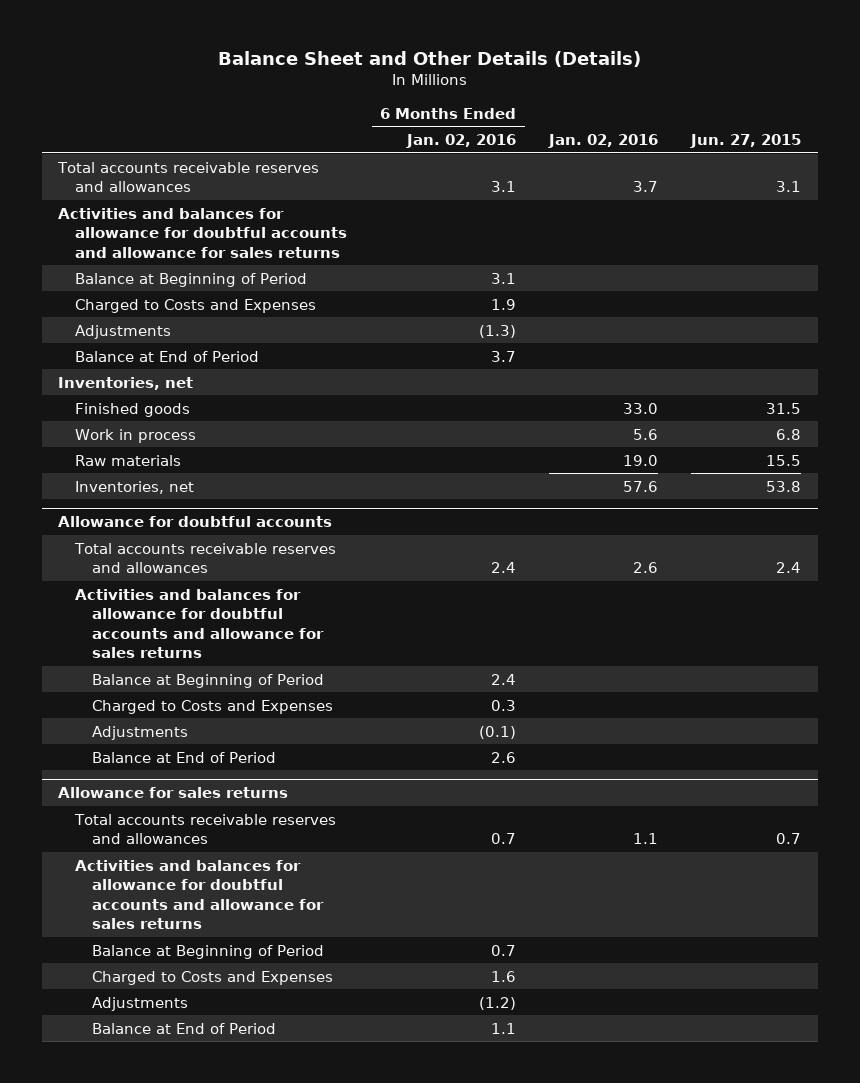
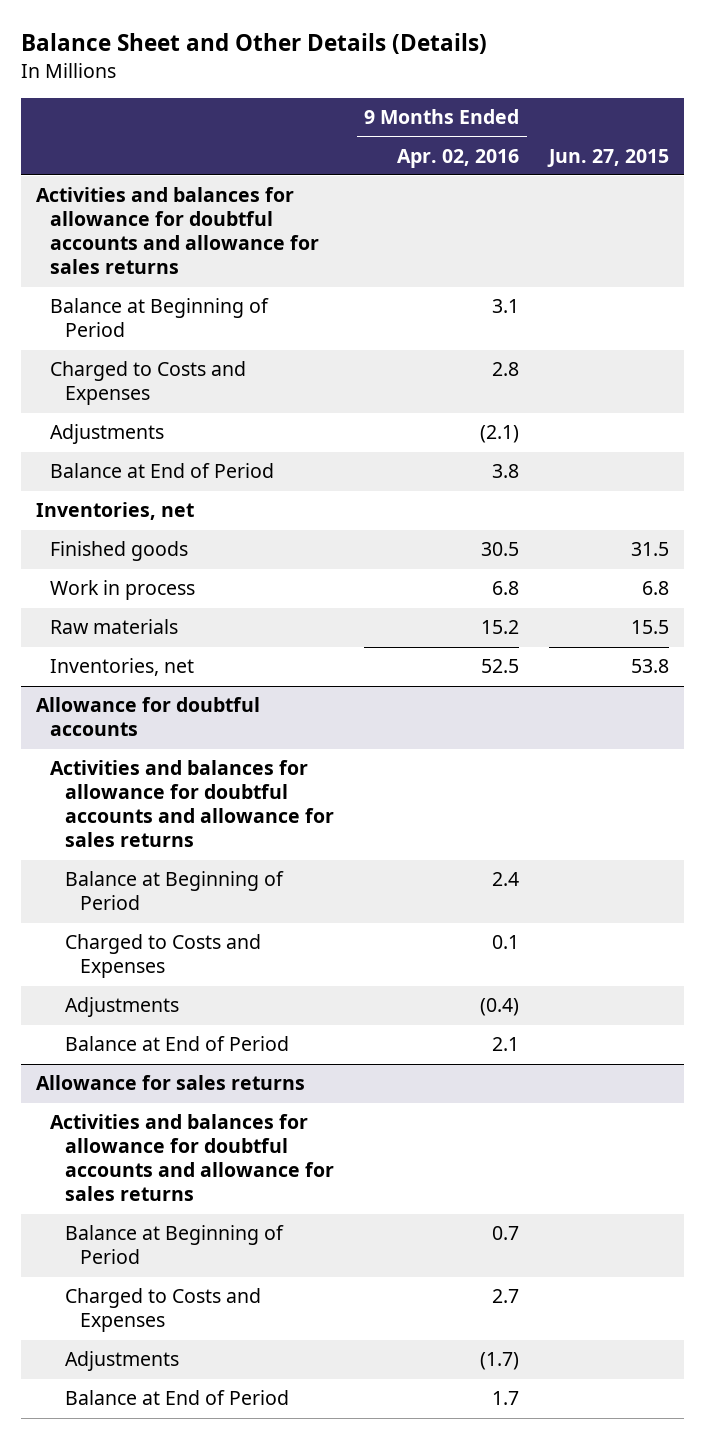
- | 6 Months Ended Jan. 02, 2016 | Jan. 02, 2016 | Jun. 27, 2015
+ | 9 Months Ended Apr. 02, 2016 | Jun. 27, 2015
- Total accounts receivable reserves and allowances | 3.1 | 3.7 | 3.1
@ Allowance for doubtful accounts
- Total accounts receivable reserves and allowances | 2.4 | 2.6 | 2.4
@ Allowance for sales returns
- Total accounts receivable reserves and allowances | 0.7 | 1.1 | 0.7

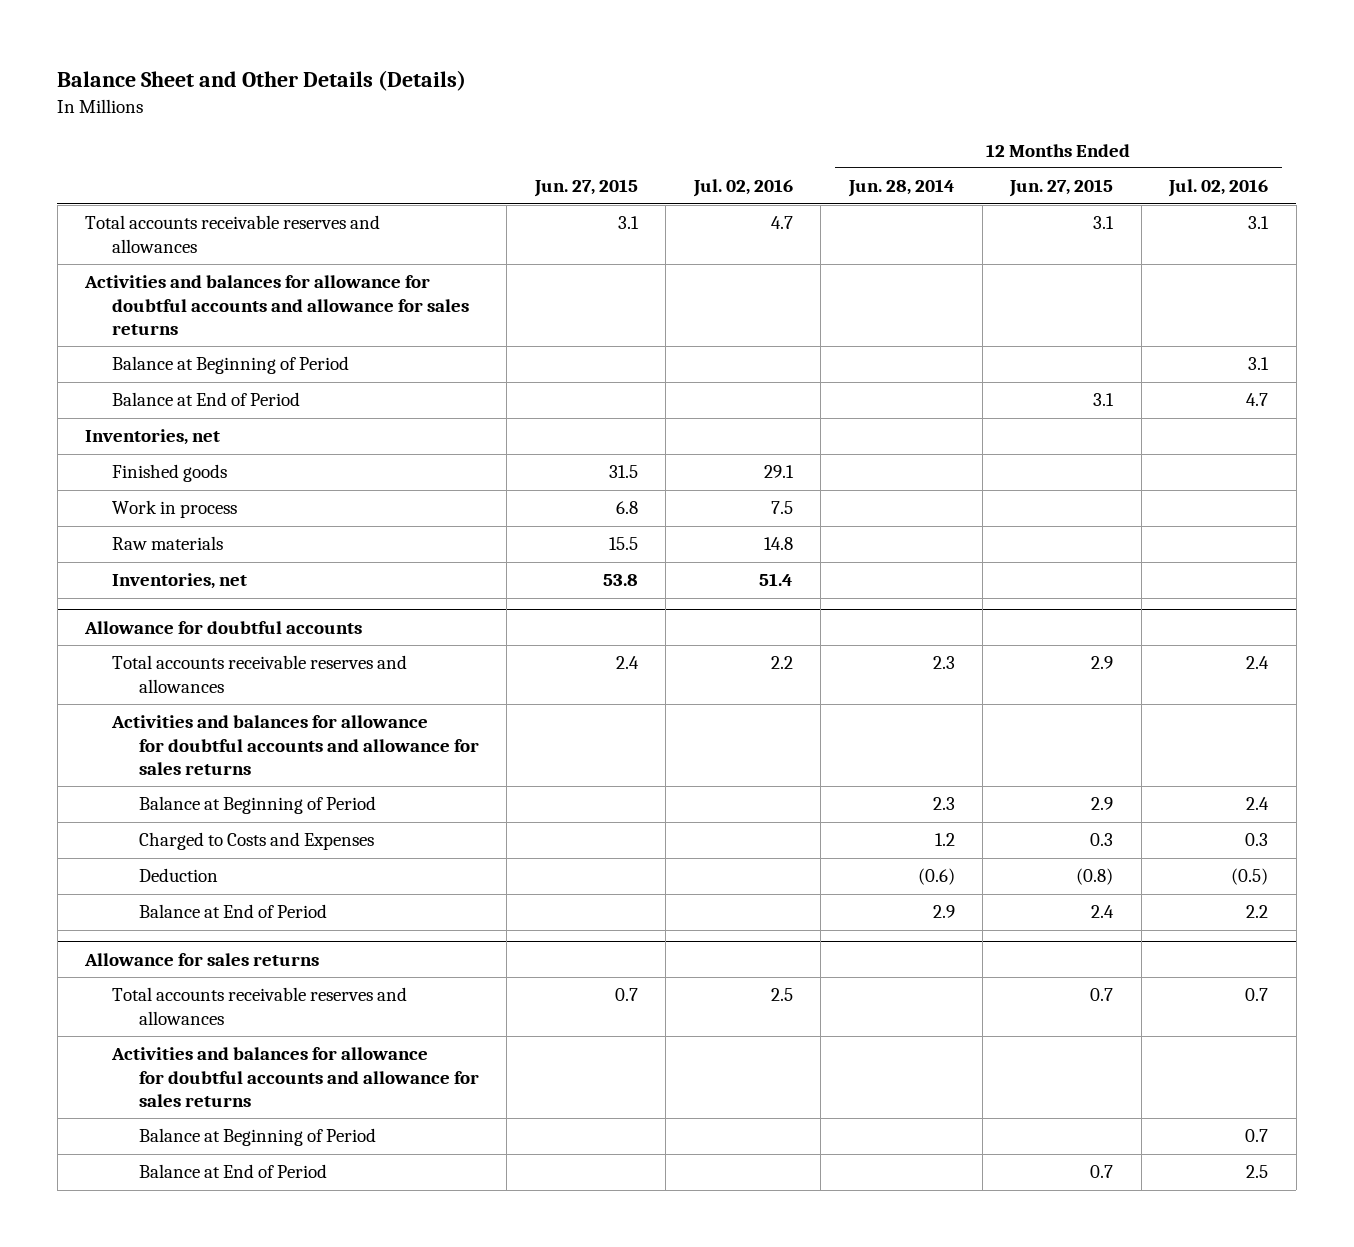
- | 9 Months Ended Apr. 02, 2016 | Jun. 27, 2015
+ | Jun. 27, 2015 | Jul. 02, 2016 | 12 Months Ended Jun. 28, 2014 | 12 Months Ended Jun. 27, 2015 | 12 Months Ended Jul. 02, 2016
+ Total accounts receivable reserves and allowances | 3.1 | 4.7 | | 3.1 | 3.1
- Charged to Costs and Expenses | 2.8 |
- Adjustments | (2.1) |
@ Allowance for doubtful accounts
+ Total accounts receivable reserves and allowances | 2.4 | 2.2 | 2.3 | 2.9 | 2.4
- Adjustments | (0.4) |
+ Deduction | | | (0.6) | (0.8) | (0.5)
@ Allowance for sales returns
+ Total accounts receivable reserves and allowances | 0.7 | 2.5 | | 0.7 | 0.7
- Charged to Costs and Expenses | 2.7 |
- Adjustments | (1.7) |

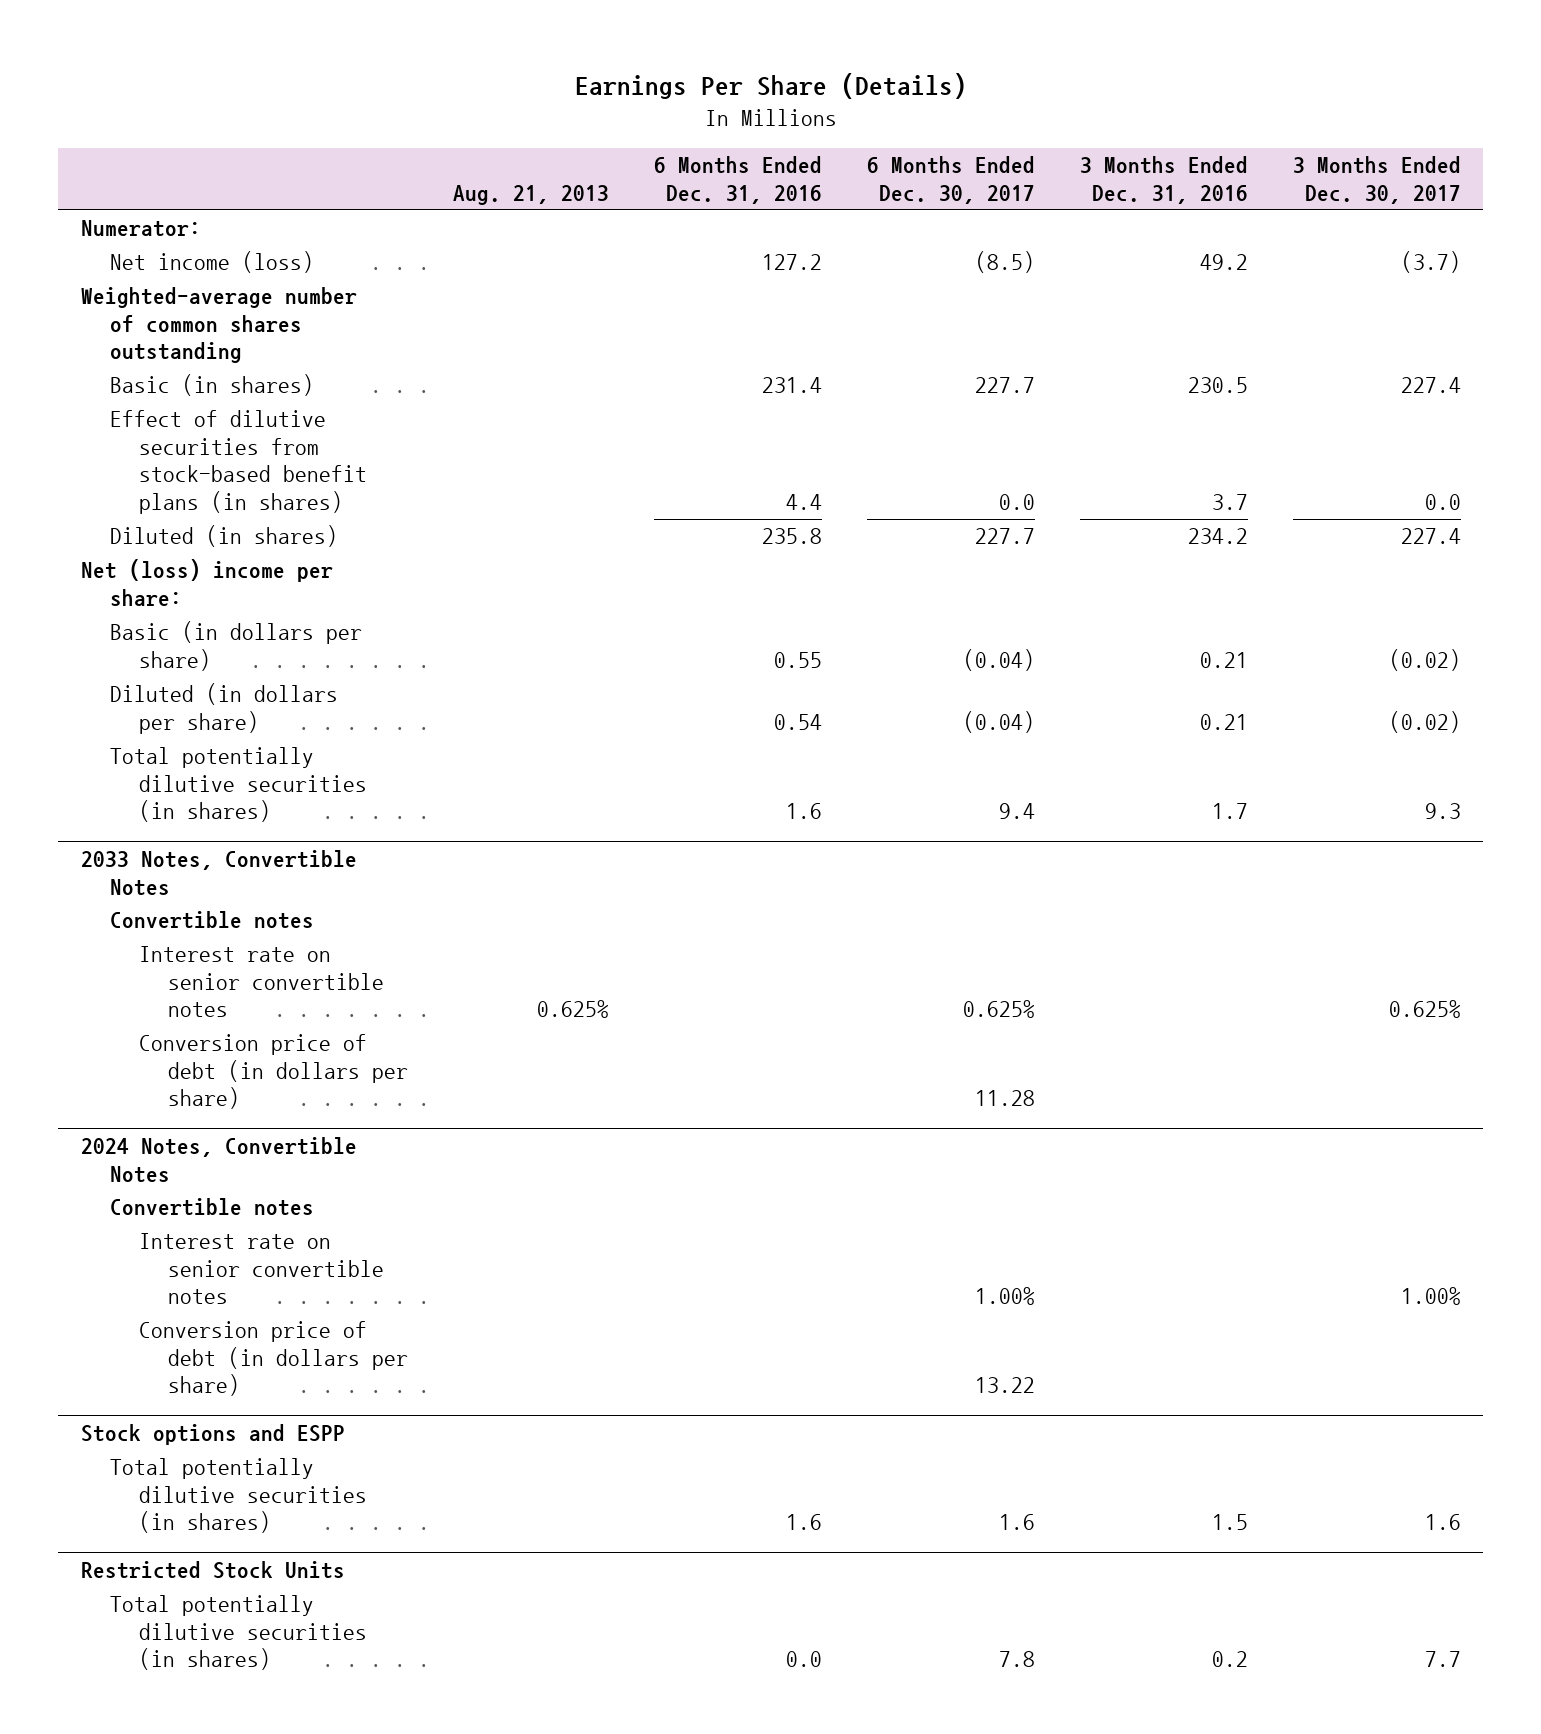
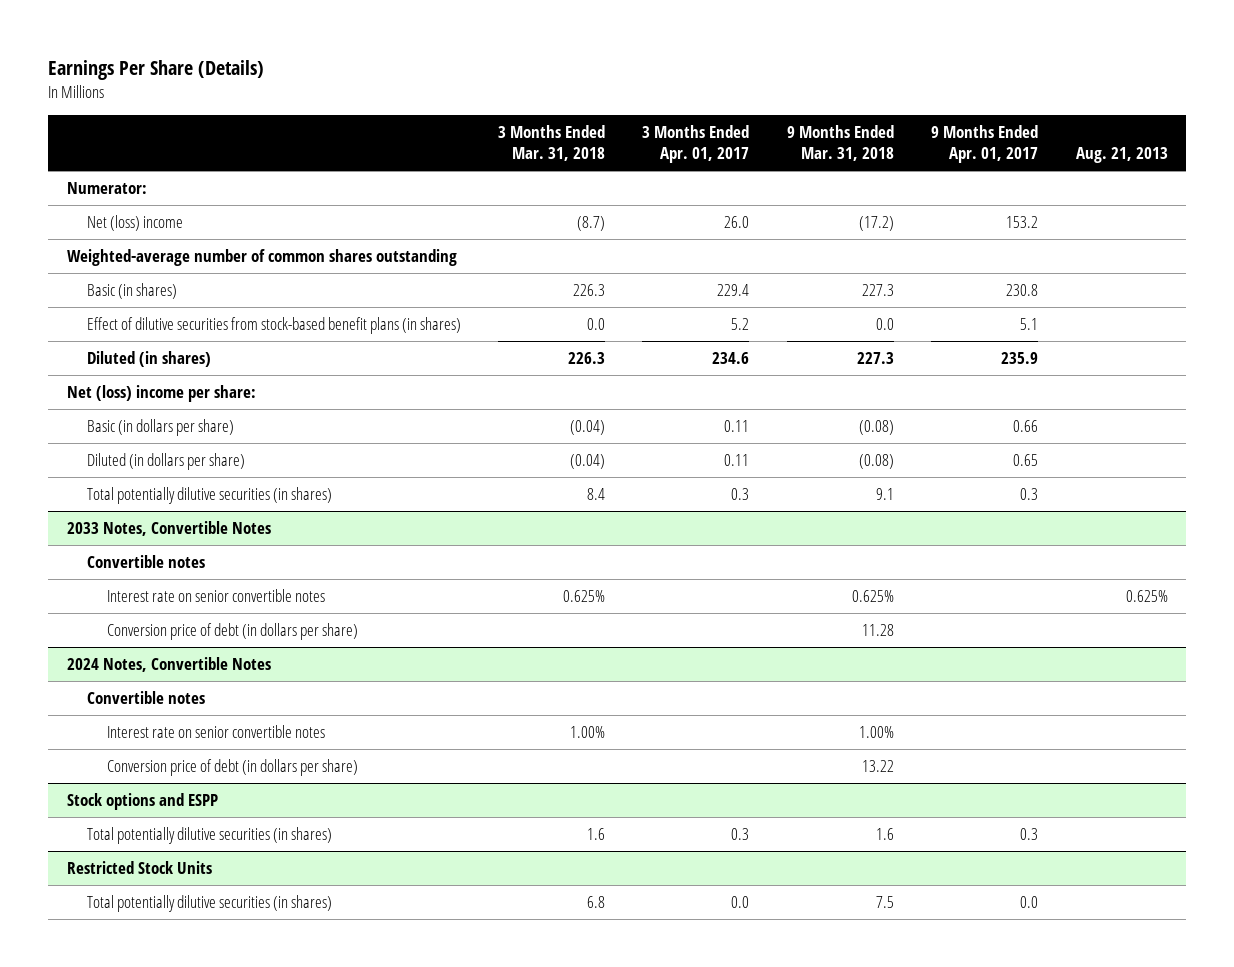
- | Aug. 21, 2013 | 6 Months Ended Dec. 31, 2016 | 6 Months Ended Dec. 30, 2017 | 3 Months Ended Dec. 31, 2016 | 3 Months Ended Dec. 30, 2017
+ | 3 Months Ended Mar. 31, 2018 | 3 Months Ended Apr. 01, 2017 | 9 Months Ended Mar. 31, 2018 | 9 Months Ended Apr. 01, 2017 | Aug. 21, 2013
- Net income (loss) | | 127.2 | (8.5) | 49.2 | (3.7)
+ Net (loss) income | (8.7) | 26.0 | (17.2) | 153.2 |

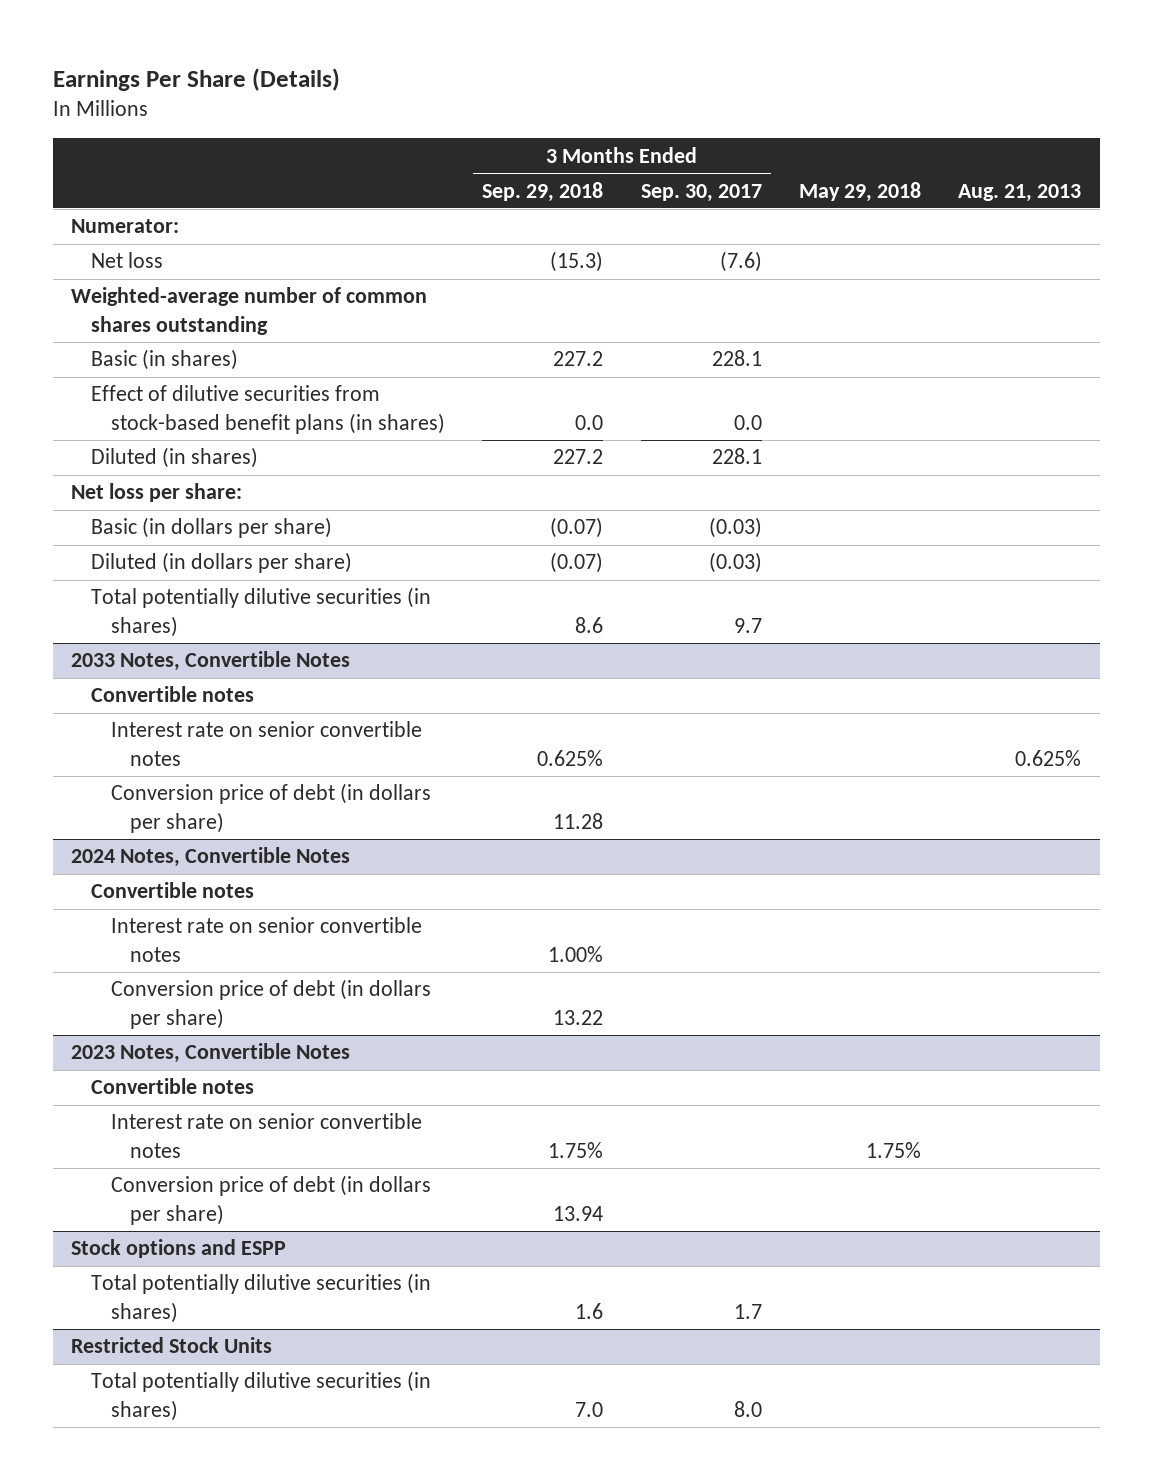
- | 3 Months Ended Mar. 31, 2018 | 3 Months Ended Apr. 01, 2017 | 9 Months Ended Mar. 31, 2018 | 9 Months Ended Apr. 01, 2017 | Aug. 21, 2013
+ | 3 Months Ended Sep. 29, 2018 | 3 Months Ended Sep. 30, 2017 | May 29, 2018 | Aug. 21, 2013
- Net (loss) income | (8.7) | 26.0 | (17.2) | 153.2 |
+ Net loss | (15.3) | (7.6) | |
- Net (loss) income per share:
+ Net loss per share:
+ 2023 Notes, Convertible Notes
+ Convertible notes
+ Interest rate on senior convertible notes | 1.75% | | 1.75% |
+ Conversion price of debt (in dollars per share) | 13.94 | | |

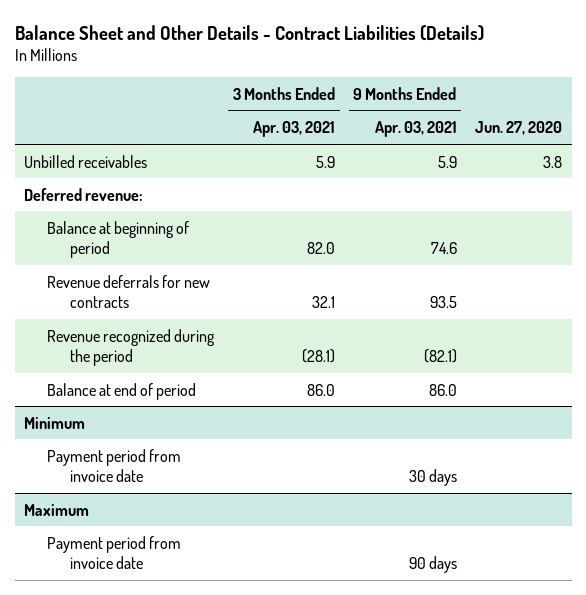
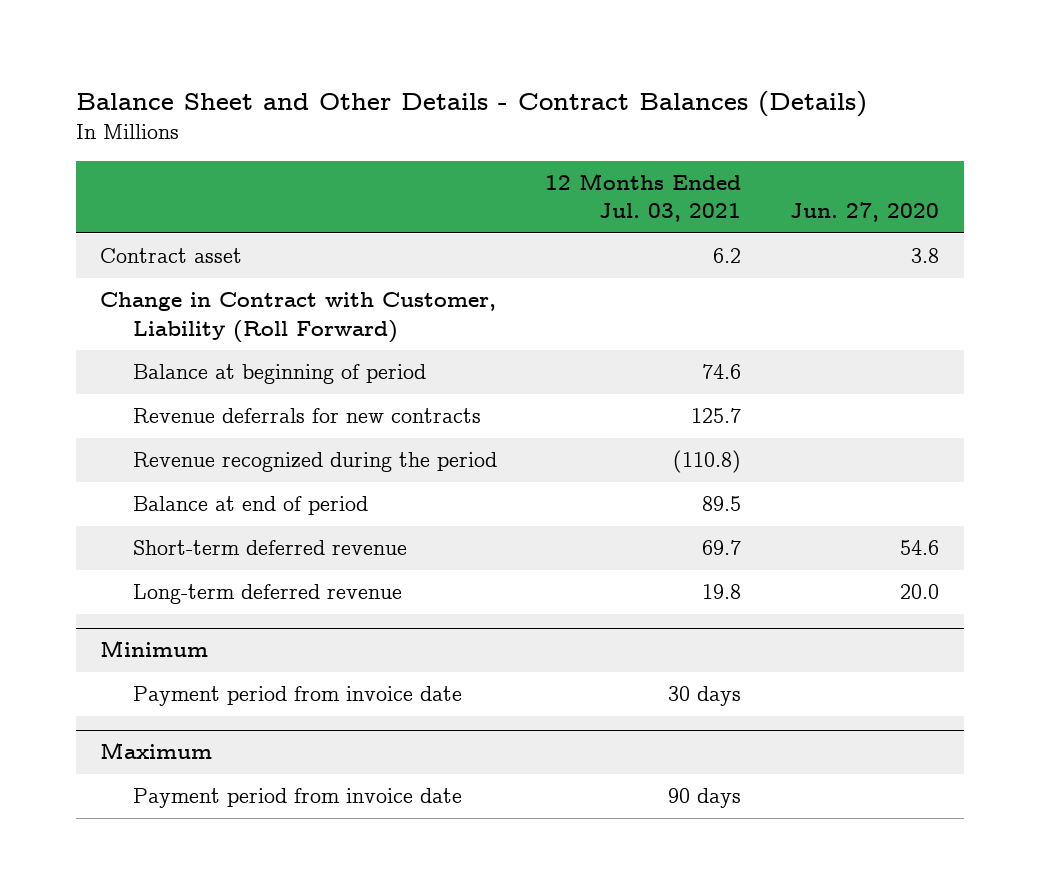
- Balance Sheet and Other Details - Contract Liabilities (Details)
+ Balance Sheet and Other Details - Contract Balances (Details)
- | 3 Months Ended Apr. 03, 2021 | 9 Months Ended Apr. 03, 2021 | Jun. 27, 2020
+ | 12 Months Ended Jul. 03, 2021 | Jun. 27, 2020
- Unbilled receivables | 5.9 | 5.9 | 3.8
- Deferred revenue:
+ Contract asset | 6.2 | 3.8
+ Change in Contract with Customer, Liability (Roll Forward)
+ Short-term deferred revenue | 69.7 | 54.6
+ Long-term deferred revenue | 19.8 | 20.0

